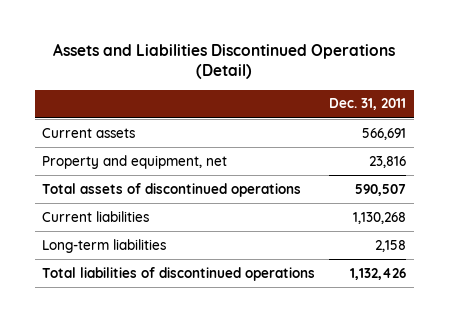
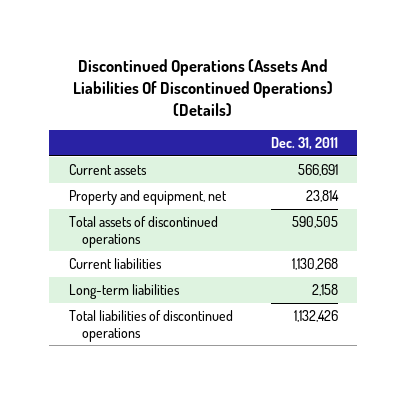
- Assets and Liabilities Discontinued Operations (Detail)
+ Discontinued Operations (Assets And Liabilities Of Discontinued Operations) (Details)
- Property and equipment, net | 23,816
- Total assets of discontinued operations | 590,507
+ Property and equipment, net | 23,814
+ Total assets of discontinued operations | 590,505

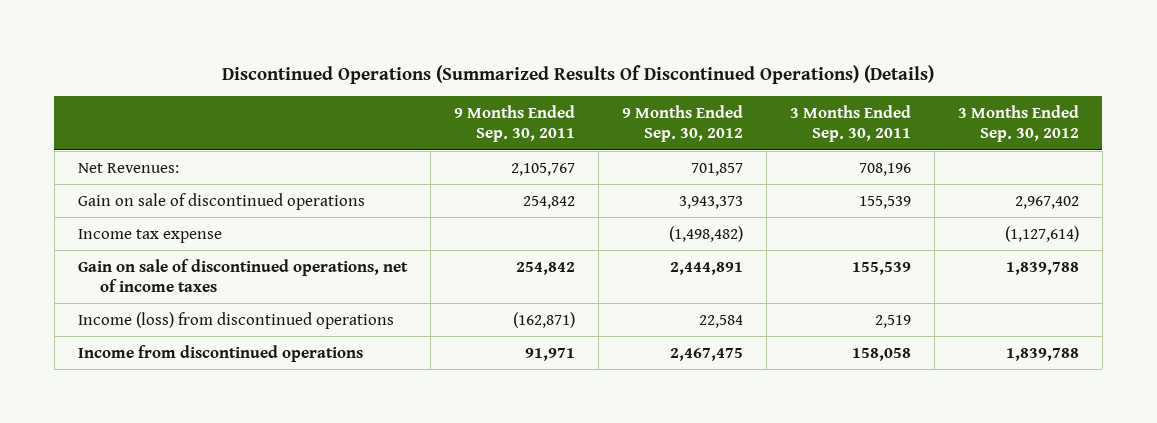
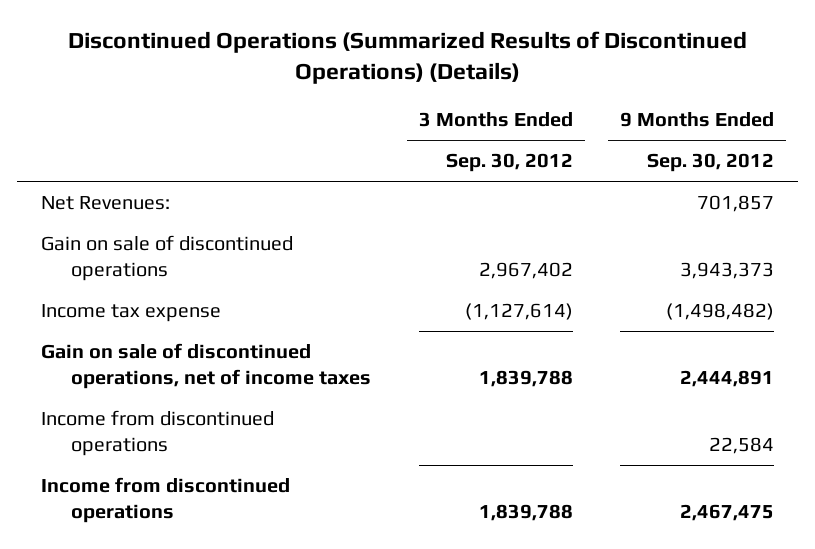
- Discontinued Operations (Summarized Results Of Discontinued Operations) (Details)
+ Discontinued Operations (Summarized Results of Discontinued Operations) (Details)
- | 9 Months Ended Sep. 30, 2011 | 9 Months Ended Sep. 30, 2012 | 3 Months Ended Sep. 30, 2011 | 3 Months Ended Sep. 30, 2012
+ | 3 Months Ended Sep. 30, 2012 | 9 Months Ended Sep. 30, 2012
- Income (loss) from discontinued operations | (162,871) | 22,584 | 2,519 |
+ Income from discontinued operations | | 22,584

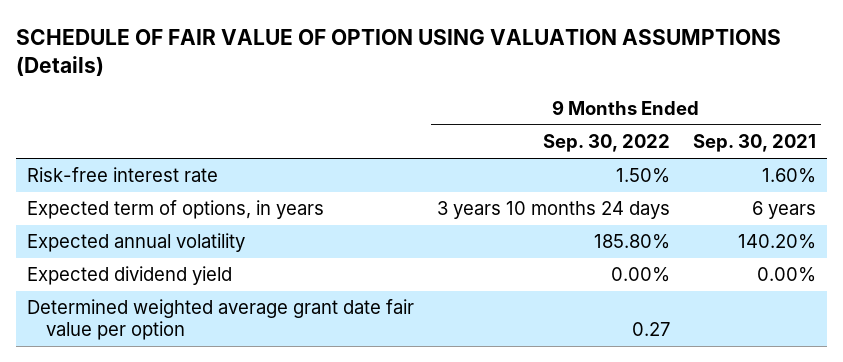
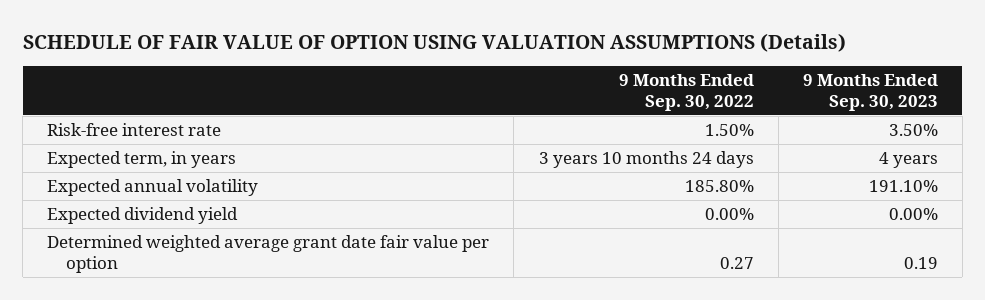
- | 9 Months Ended Sep. 30, 2022 | 9 Months Ended Sep. 30, 2021
+ | 9 Months Ended Sep. 30, 2022 | 9 Months Ended Sep. 30, 2023
- Expected term of options, in years | 3 years 10 months 24 days | 6 years
+ Expected term, in years | 3 years 10 months 24 days | 4 years

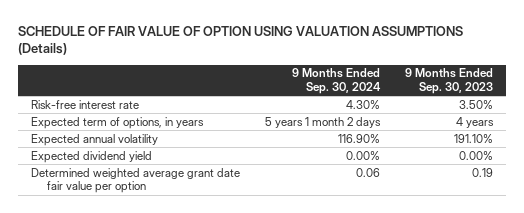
- | 9 Months Ended Sep. 30, 2022 | 9 Months Ended Sep. 30, 2023
+ | 9 Months Ended Sep. 30, 2024 | 9 Months Ended Sep. 30, 2023
- Expected term, in years | 3 years 10 months 24 days | 4 years
+ Expected term of options, in years | 5 years 1 month 2 days | 4 years

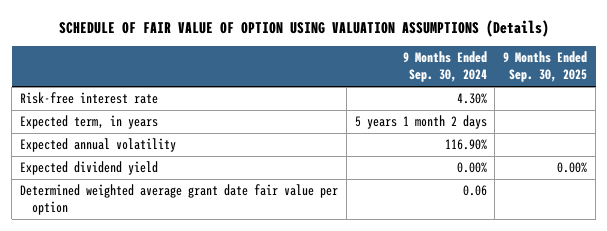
- | 9 Months Ended Sep. 30, 2024 | 9 Months Ended Sep. 30, 2023
+ | 9 Months Ended Sep. 30, 2024 | 9 Months Ended Sep. 30, 2025
- Expected term of options, in years | 5 years 1 month 2 days | 4 years
+ Expected term, in years | 5 years 1 month 2 days |

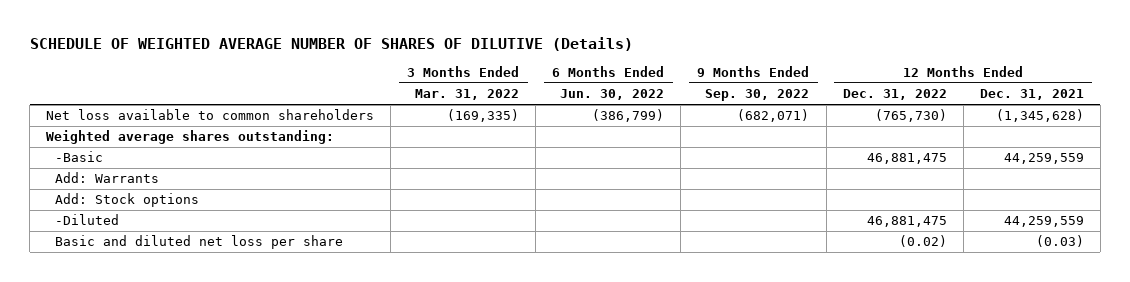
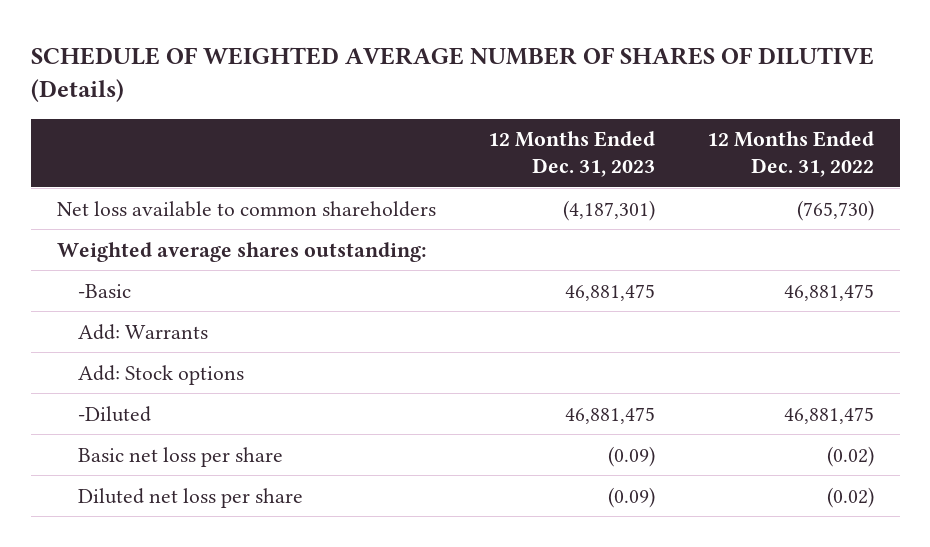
- | 3 Months Ended Mar. 31, 2022 | 6 Months Ended Jun. 30, 2022 | 9 Months Ended Sep. 30, 2022 | 12 Months Ended Dec. 31, 2022 | 12 Months Ended Dec. 31, 2021
+ | 12 Months Ended Dec. 31, 2023 | 12 Months Ended Dec. 31, 2022
- Basic and diluted net loss per share | | | | (0.02) | (0.03)
+ Basic net loss per share | (0.09) | (0.02)
+ Diluted net loss per share | (0.09) | (0.02)

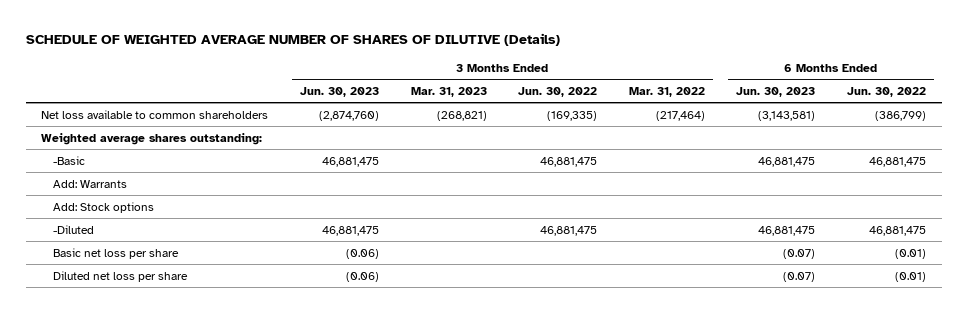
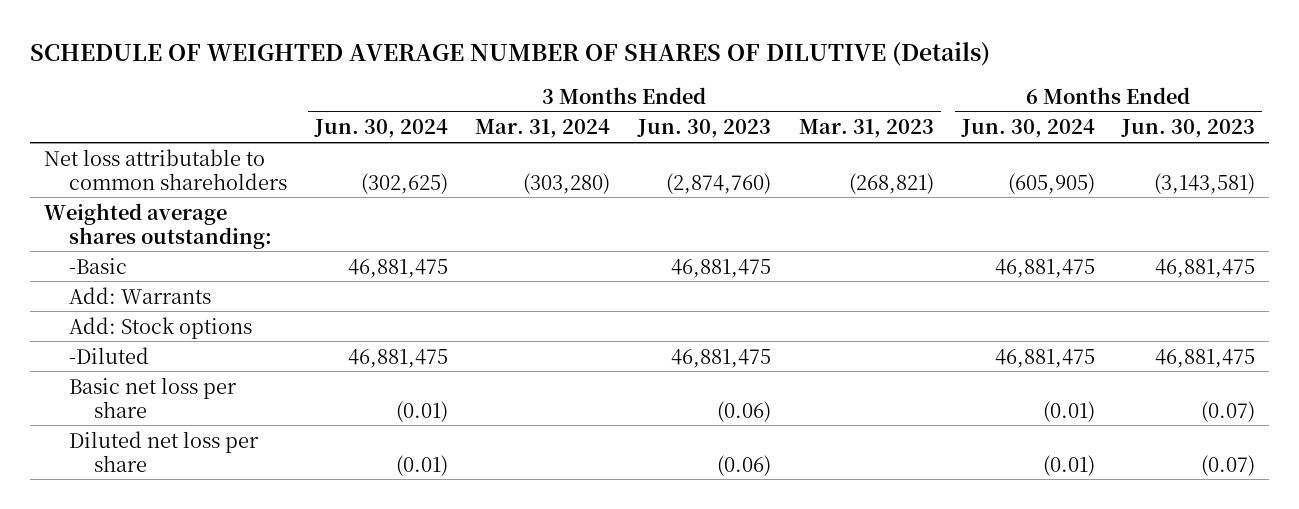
- | 3 Months Ended Jun. 30, 2023 | 3 Months Ended Mar. 31, 2023 | 3 Months Ended Jun. 30, 2022 | 3 Months Ended Mar. 31, 2022 | 6 Months Ended Jun. 30, 2023 | 6 Months Ended Jun. 30, 2022
+ | 3 Months Ended Jun. 30, 2024 | 3 Months Ended Mar. 31, 2024 | 3 Months Ended Jun. 30, 2023 | 3 Months Ended Mar. 31, 2023 | 6 Months Ended Jun. 30, 2024 | 6 Months Ended Jun. 30, 2023
- Net loss available to common shareholders | (2,874,760) | (268,821) | (169,335) | (217,464) | (3,143,581) | (386,799)
+ Net loss attributable to common shareholders | (302,625) | (303,280) | (2,874,760) | (268,821) | (605,905) | (3,143,581)

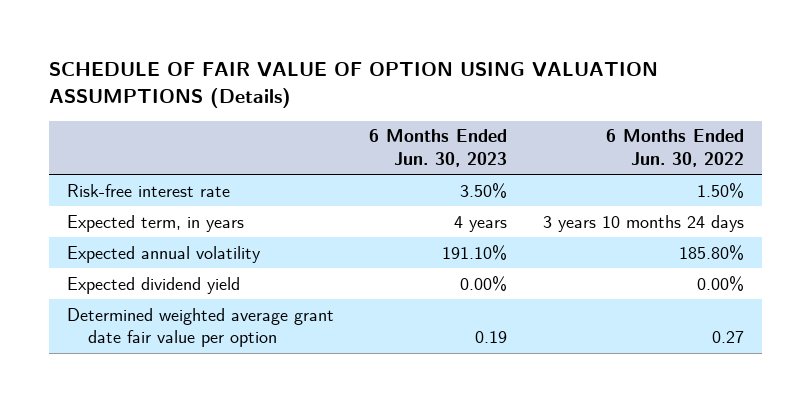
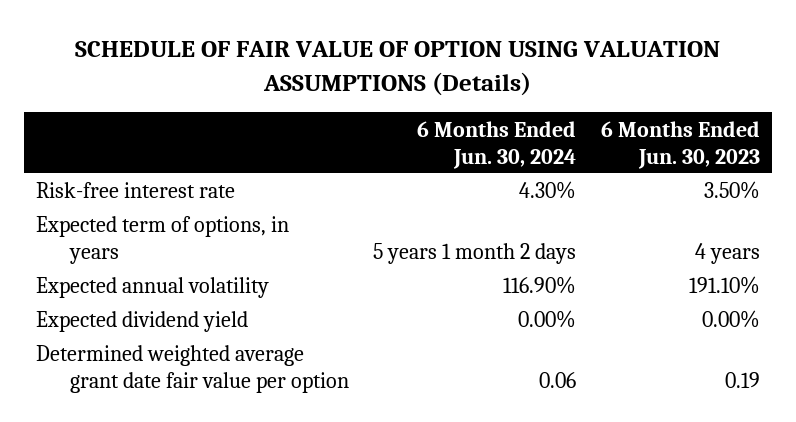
- | 6 Months Ended Jun. 30, 2023 | 6 Months Ended Jun. 30, 2022
+ | 6 Months Ended Jun. 30, 2024 | 6 Months Ended Jun. 30, 2023
- Expected term, in years | 4 years | 3 years 10 months 24 days
+ Expected term of options, in years | 5 years 1 month 2 days | 4 years

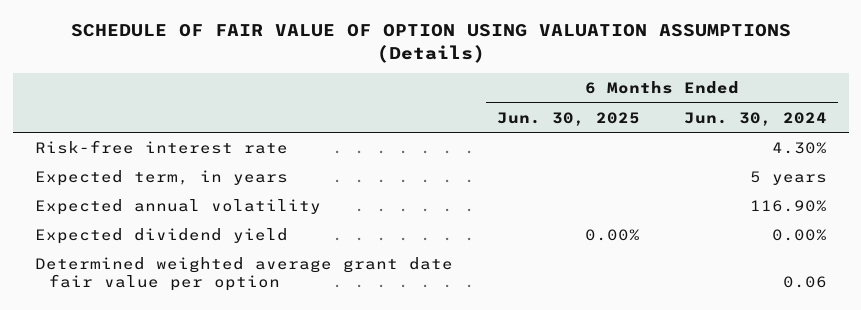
- | 6 Months Ended Jun. 30, 2024 | 6 Months Ended Jun. 30, 2023
+ | 6 Months Ended Jun. 30, 2025 | 6 Months Ended Jun. 30, 2024
- Expected term of options, in years | 5 years 1 month 2 days | 4 years
+ Expected term, in years | | 5 years

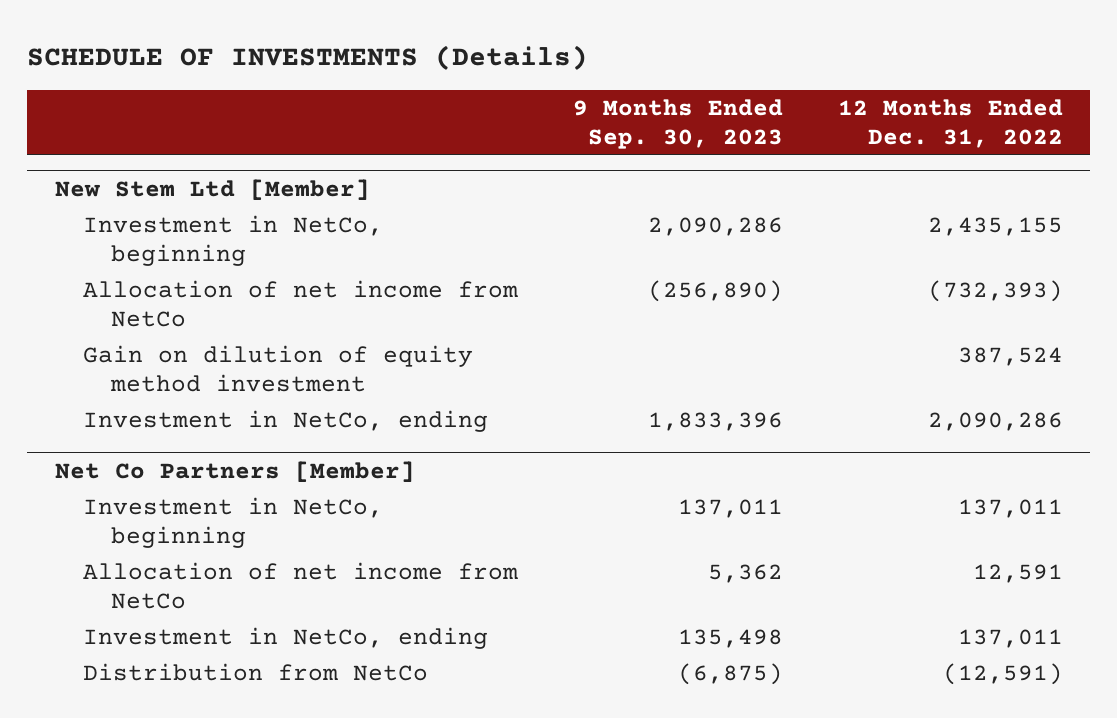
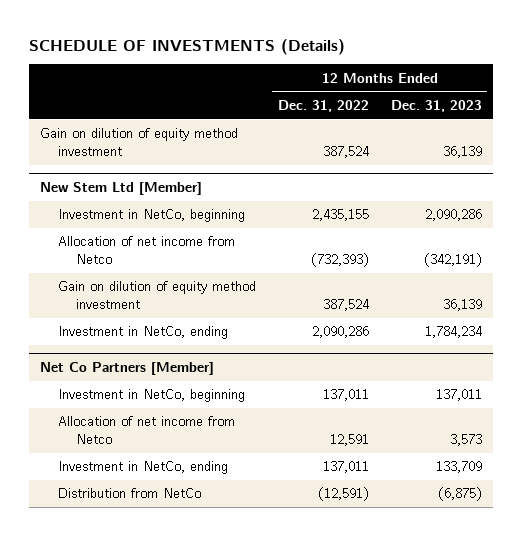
- | 9 Months Ended Sep. 30, 2023 | 12 Months Ended Dec. 31, 2022
+ | 12 Months Ended Dec. 31, 2022 | 12 Months Ended Dec. 31, 2023
+ Gain on dilution of equity method investment | 387,524 | 36,139
@ New Stem Ltd [Member]
- Allocation of net income from NetCo | (256,890) | (732,393)
+ Allocation of net income from Netco | (732,393) | (342,191)
@ Net Co Partners [Member]
- Allocation of net income from NetCo | 5,362 | 12,591
+ Allocation of net income from Netco | 12,591 | 3,573

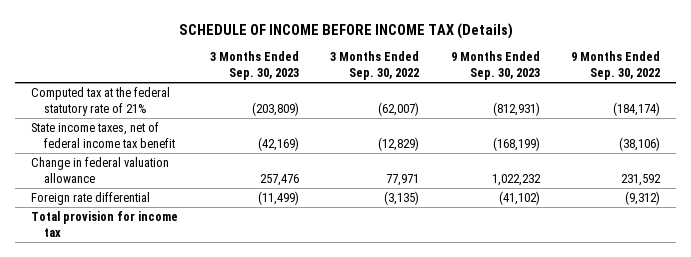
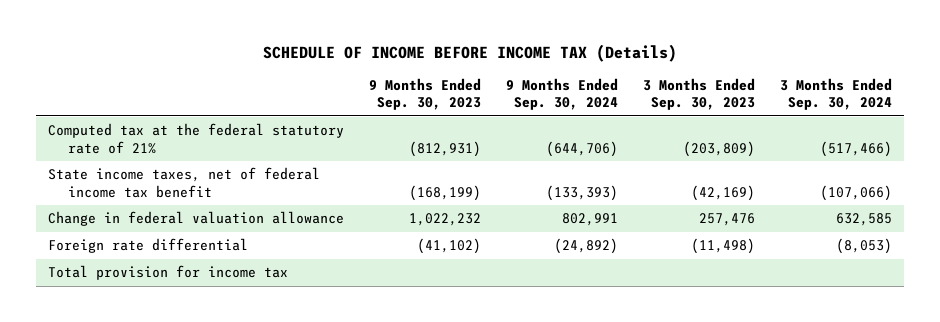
- | 3 Months Ended Sep. 30, 2023 | 3 Months Ended Sep. 30, 2022 | 9 Months Ended Sep. 30, 2023 | 9 Months Ended Sep. 30, 2022
+ | 9 Months Ended Sep. 30, 2023 | 9 Months Ended Sep. 30, 2024 | 3 Months Ended Sep. 30, 2023 | 3 Months Ended Sep. 30, 2024
- Foreign rate differential | (11,499) | (3,135) | (41,102) | (9,312)
+ Foreign rate differential | (41,102) | (24,892) | (11,498) | (8,053)

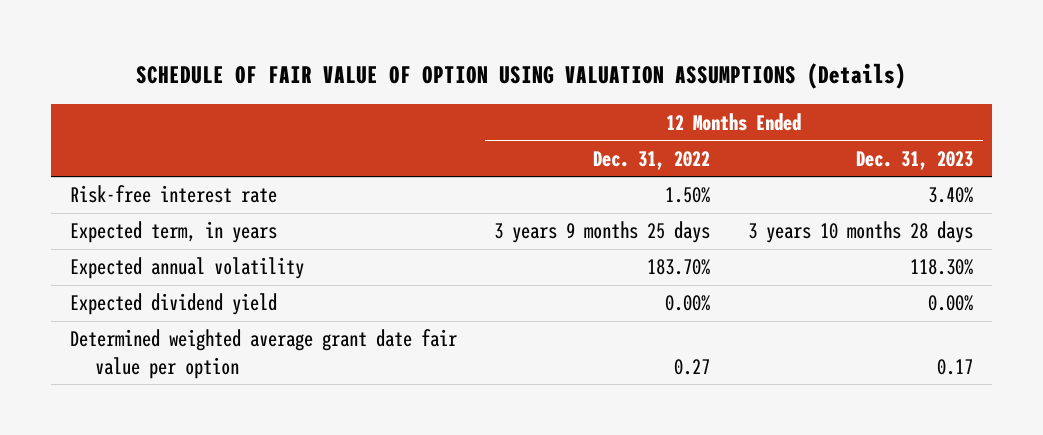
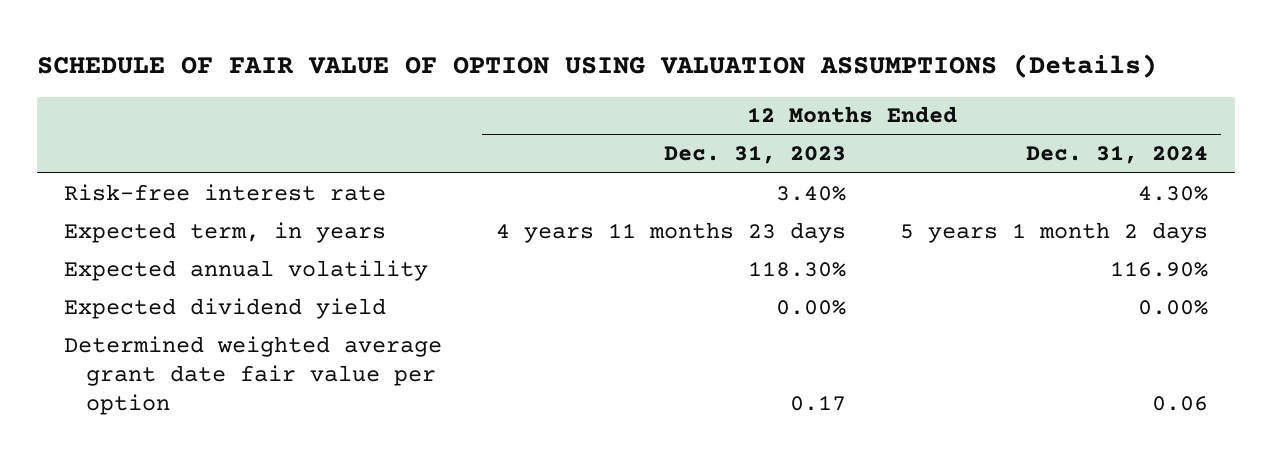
- | 12 Months Ended Dec. 31, 2022 | 12 Months Ended Dec. 31, 2023
+ | 12 Months Ended Dec. 31, 2023 | 12 Months Ended Dec. 31, 2024
- Expected term, in years | 3 years 9 months 25 days | 3 years 10 months 28 days
+ Expected term, in years | 4 years 11 months 23 days | 5 years 1 month 2 days

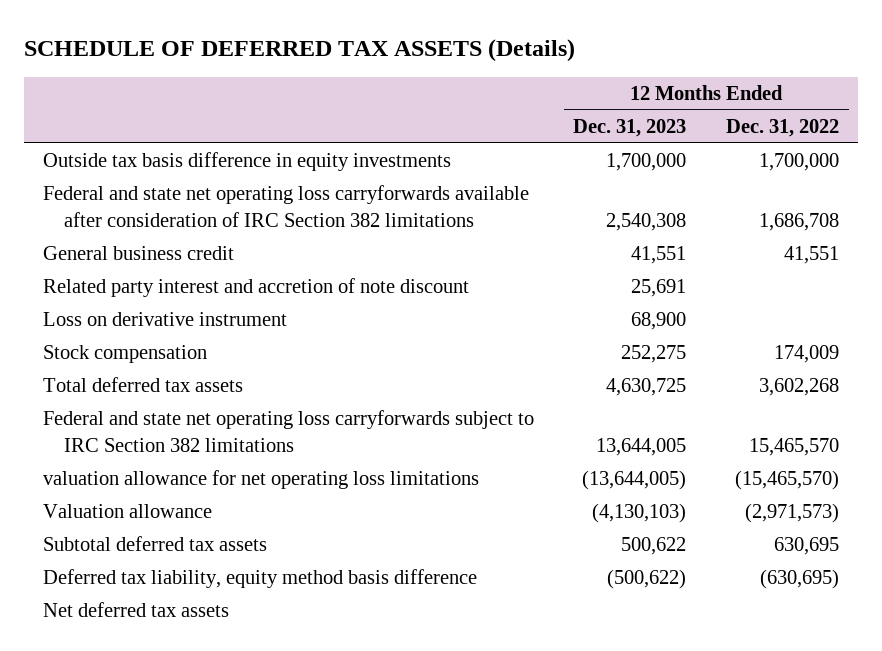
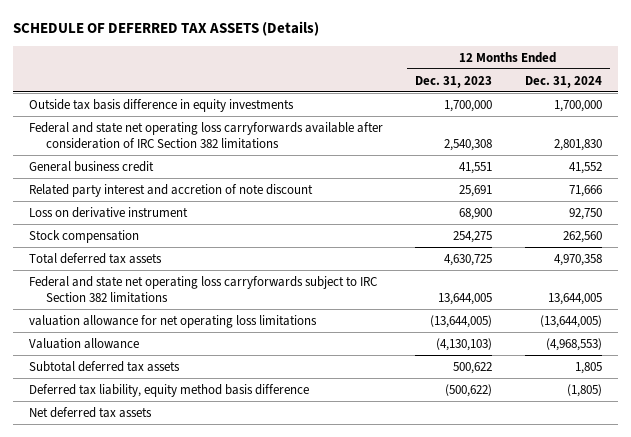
- | 12 Months Ended Dec. 31, 2023 | 12 Months Ended Dec. 31, 2022
+ | 12 Months Ended Dec. 31, 2023 | 12 Months Ended Dec. 31, 2024
- Stock compensation | 252,275 | 174,009
+ Stock compensation | 254,275 | 262,560

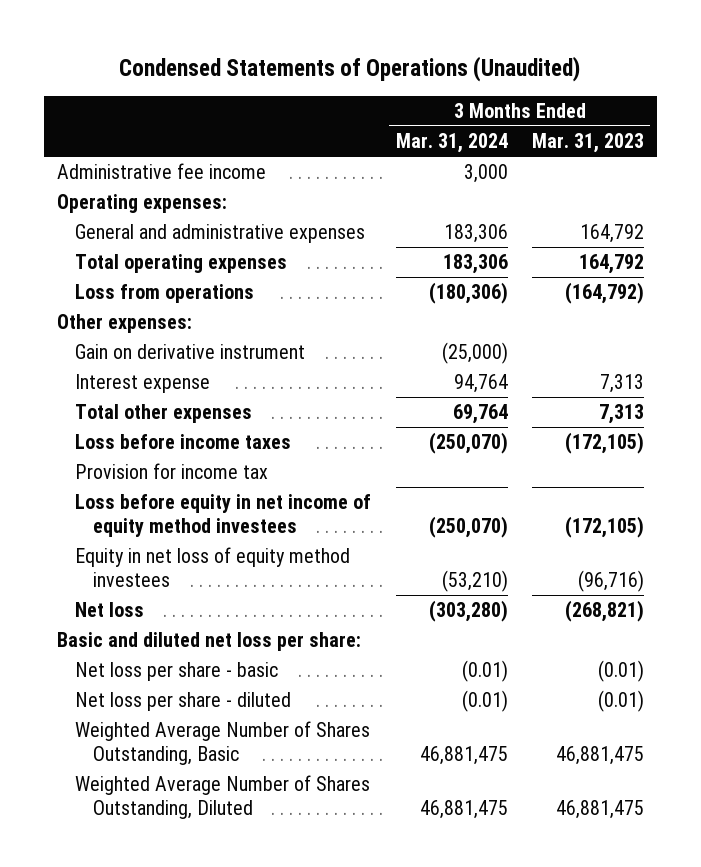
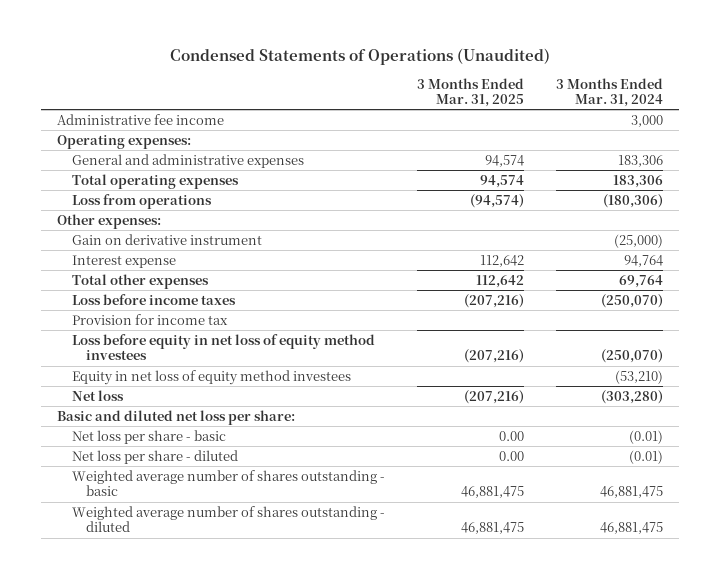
- | 3 Months Ended Mar. 31, 2024 | 3 Months Ended Mar. 31, 2023
+ | 3 Months Ended Mar. 31, 2025 | 3 Months Ended Mar. 31, 2024
- Loss before equity in net income of equity method investees | (250,070) | (172,105)
+ Loss before equity in net loss of equity method investees | (207,216) | (250,070)
- Weighted Average Number of Shares Outstanding, Basic | 46,881,475 | 46,881,475
- Weighted Average Number of Shares Outstanding, Diluted | 46,881,475 | 46,881,475
+ Weighted average number of shares outstanding - basic | 46,881,475 | 46,881,475
+ Weighted average number of shares outstanding - diluted | 46,881,475 | 46,881,475

